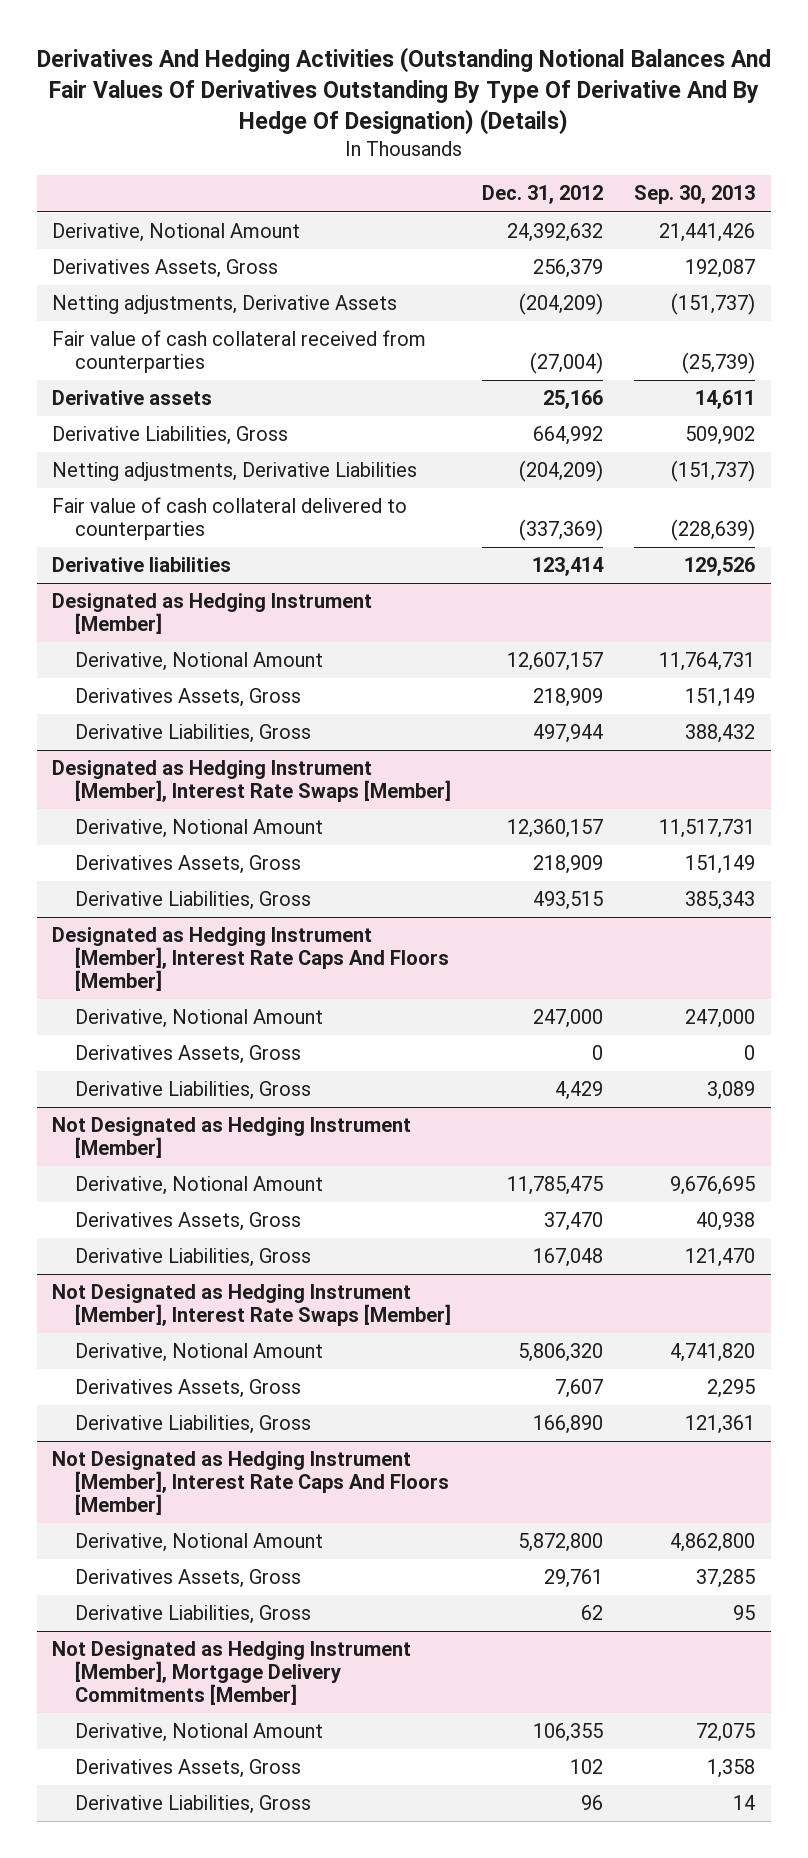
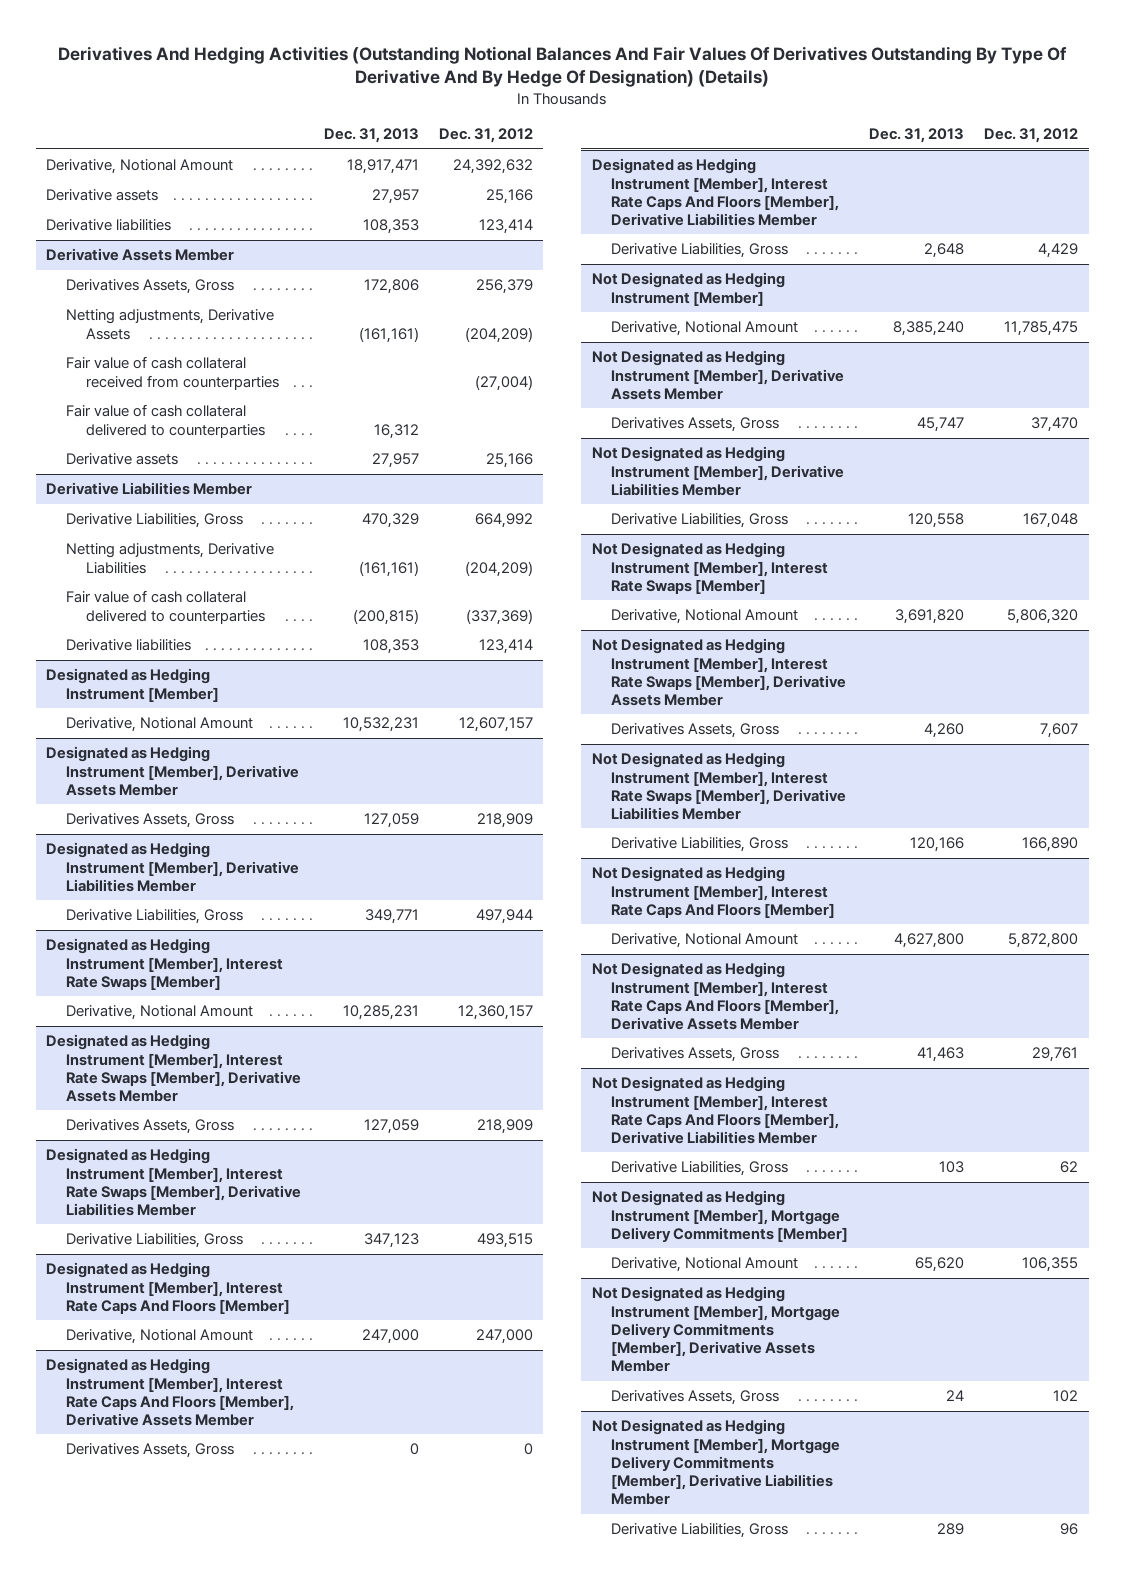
- | Dec. 31, 2012 | Sep. 30, 2013
+ | Dec. 31, 2013 | Dec. 31, 2012
+ Derivative assets | 27,957 | 25,166
+ Derivative liabilities | 108,353 | 123,414
+ Derivative Assets Member
+ Fair value of cash collateral delivered to counterparties | 16,312 |
+ Derivative Liabilities Member
+ Designated as Hedging Instrument [Member], Derivative Assets Member
+ Designated as Hedging Instrument [Member], Derivative Liabilities Member
+ Designated as Hedging Instrument [Member], Interest Rate Swaps [Member], Derivative Assets Member
+ Designated as Hedging Instrument [Member], Interest Rate Swaps [Member], Derivative Liabilities Member
+ Designated as Hedging Instrument [Member], Interest Rate Caps And Floors [Member], Derivative Assets Member
+ Designated as Hedging Instrument [Member], Interest Rate Caps And Floors [Member], Derivative Liabilities Member
+ Not Designated as Hedging Instrument [Member], Derivative Assets Member
+ Not Designated as Hedging Instrument [Member], Derivative Liabilities Member
+ Not Designated as Hedging Instrument [Member], Interest Rate Swaps [Member], Derivative Assets Member
+ Not Designated as Hedging Instrument [Member], Interest Rate Swaps [Member], Derivative Liabilities Member
+ Not Designated as Hedging Instrument [Member], Interest Rate Caps And Floors [Member], Derivative Assets Member
+ Not Designated as Hedging Instrument [Member], Interest Rate Caps And Floors [Member], Derivative Liabilities Member
+ Not Designated as Hedging Instrument [Member], Mortgage Delivery Commitments [Member], Derivative Assets Member
+ Not Designated as Hedging Instrument [Member], Mortgage Delivery Commitments [Member], Derivative Liabilities Member

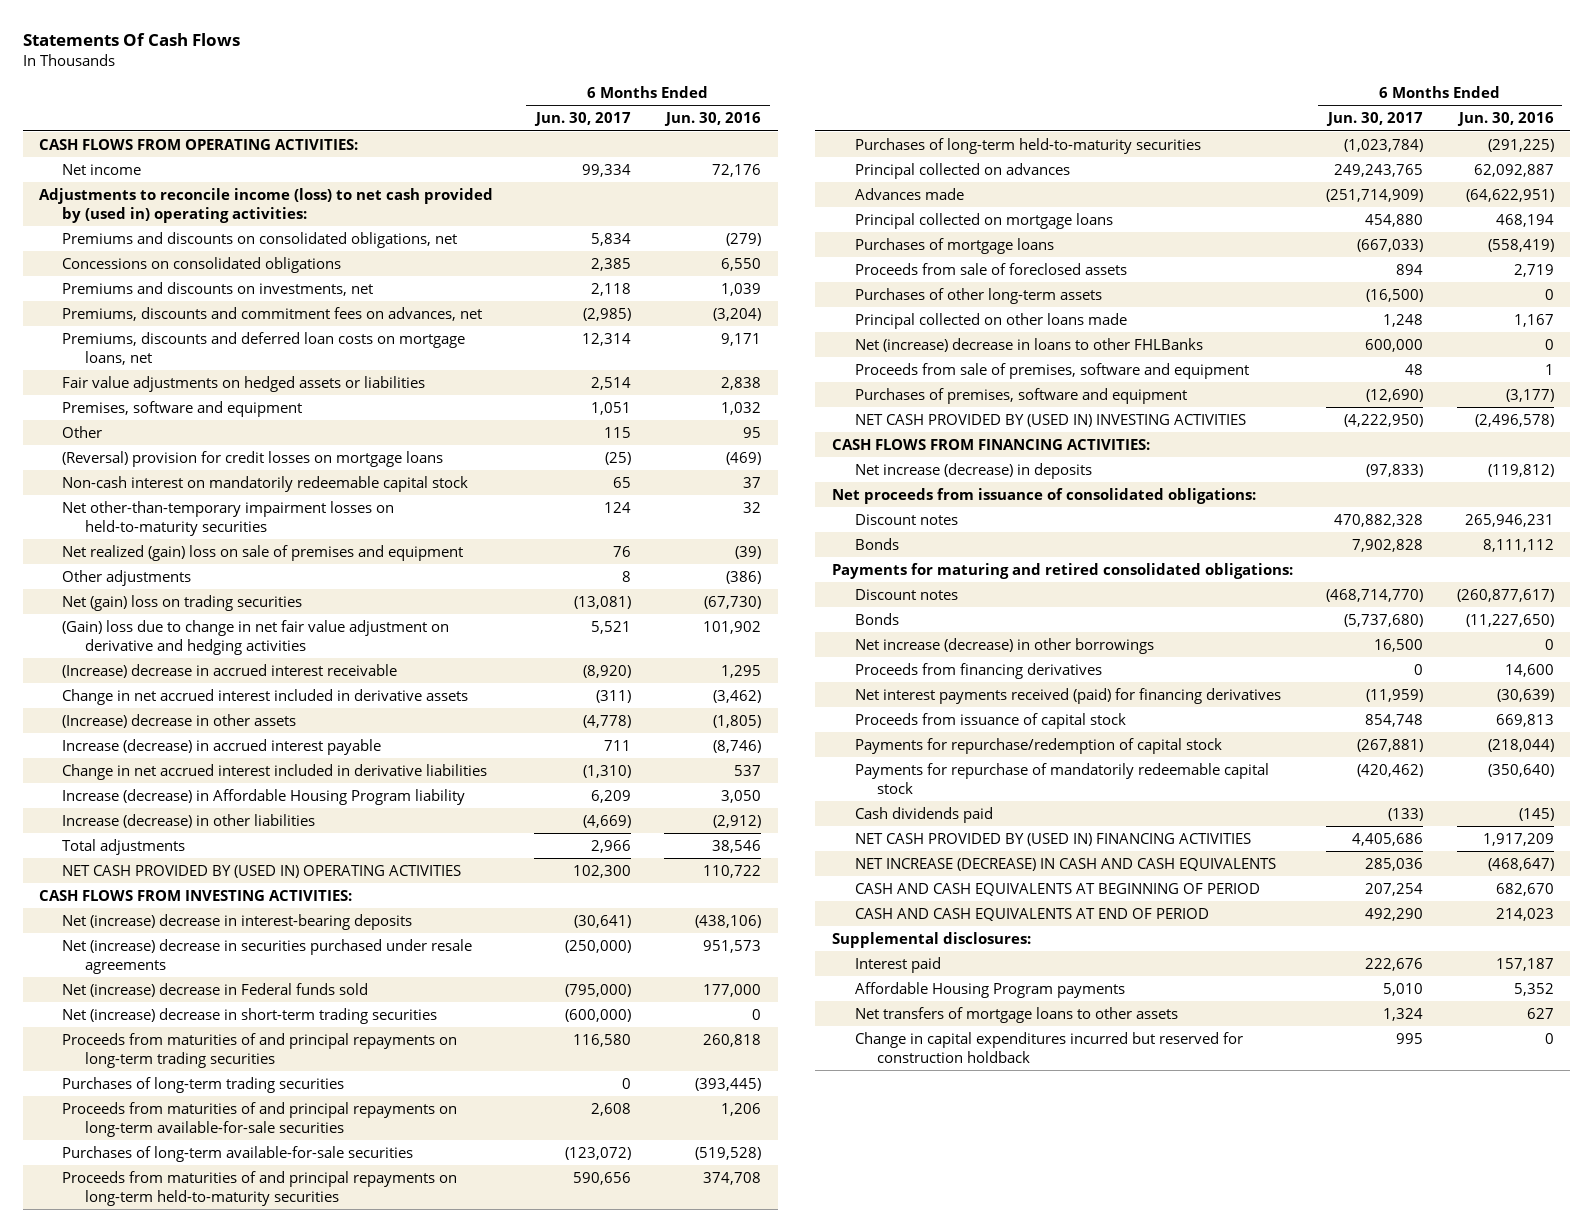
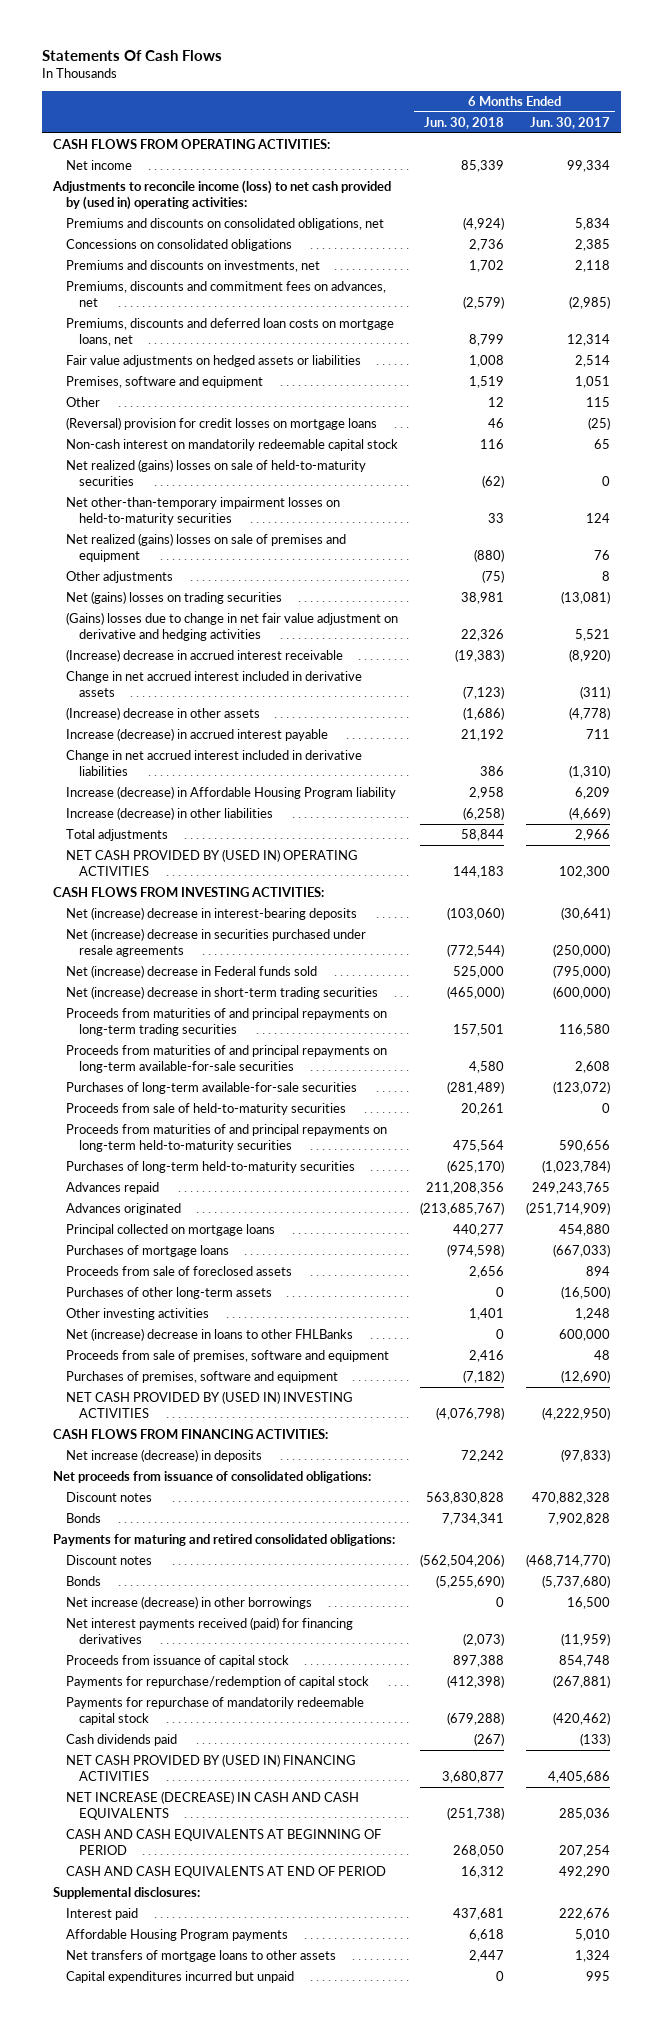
- | 6 Months Ended Jun. 30, 2017 | 6 Months Ended Jun. 30, 2016
+ | 6 Months Ended Jun. 30, 2018 | 6 Months Ended Jun. 30, 2017
+ Net realized (gains) losses on sale of held-to-maturity securities | (62) | 0
- Net realized (gain) loss on sale of premises and equipment | 76 | (39)
+ Net realized (gains) losses on sale of premises and equipment | (880) | 76
- Net (gain) loss on trading securities | (13,081) | (67,730)
- (Gain) loss due to change in net fair value adjustment on derivative and hedging activities | 5,521 | 101,902
+ Net (gains) losses on trading securities | 38,981 | (13,081)
+ (Gains) losses due to change in net fair value adjustment on derivative and hedging activities | 22,326 | 5,521
- Purchases of long-term trading securities | 0 | (393,445)
+ Proceeds from sale of held-to-maturity securities | 20,261 | 0
- Principal collected on advances | 249,243,765 | 62,092,887
- Advances made | (251,714,909) | (64,622,951)
+ Advances repaid | 211,208,356 | 249,243,765
+ Advances originated | (213,685,767) | (251,714,909)
- Principal collected on other loans made | 1,248 | 1,167
+ Other investing activities | 1,401 | 1,248
- Proceeds from financing derivatives | 0 | 14,600
- Change in capital expenditures incurred but reserved for construction holdback | 995 | 0
+ Capital expenditures incurred but unpaid | 0 | 995

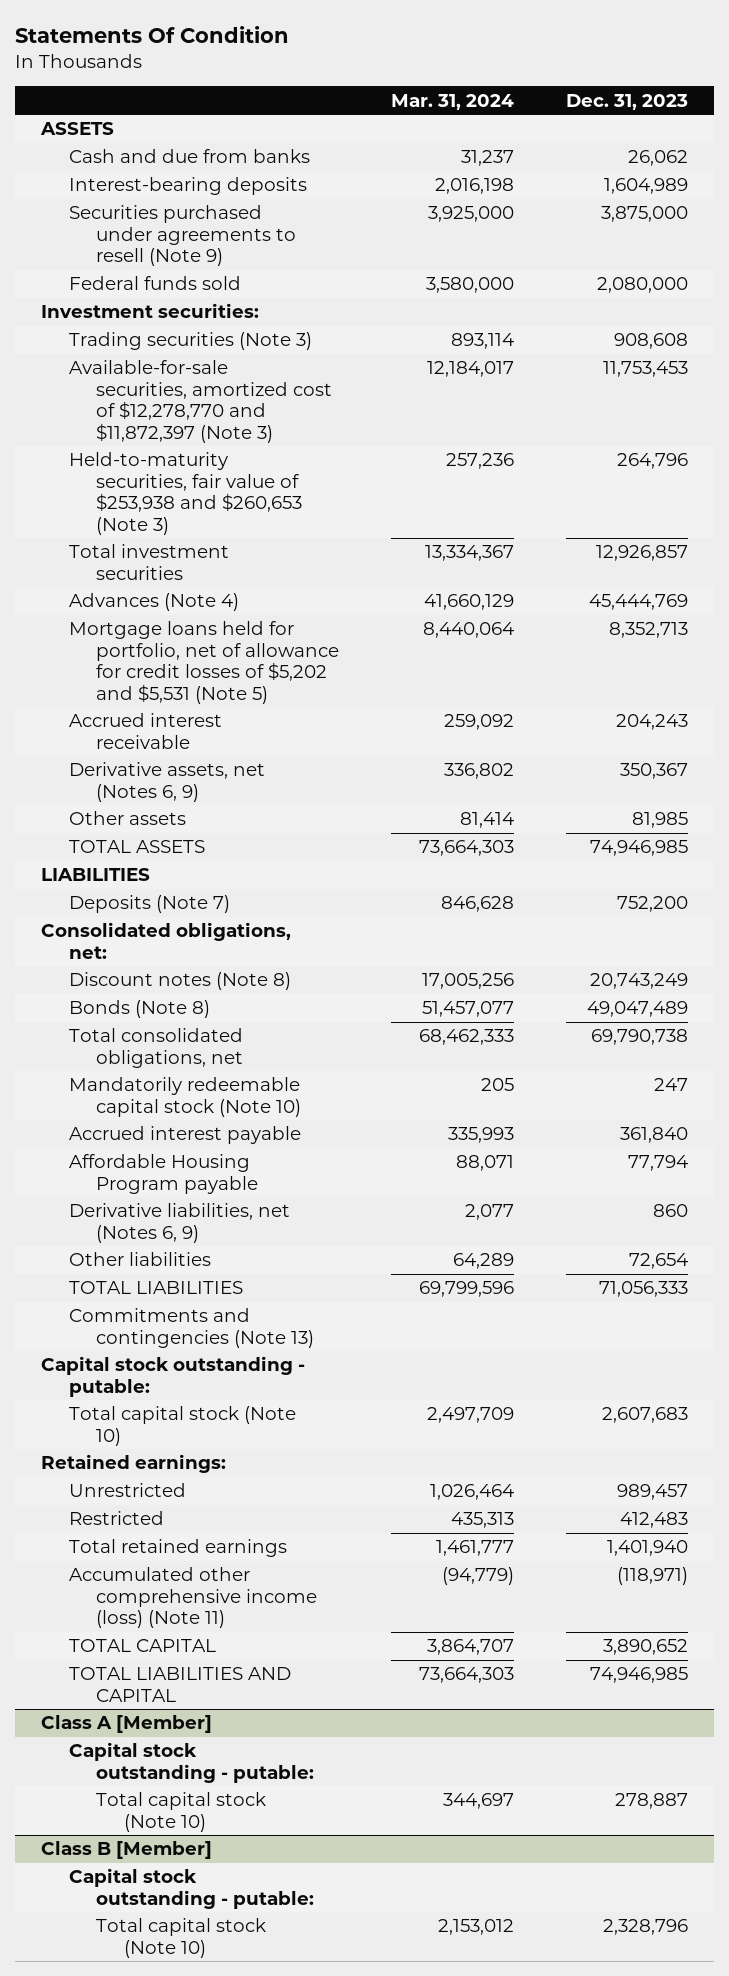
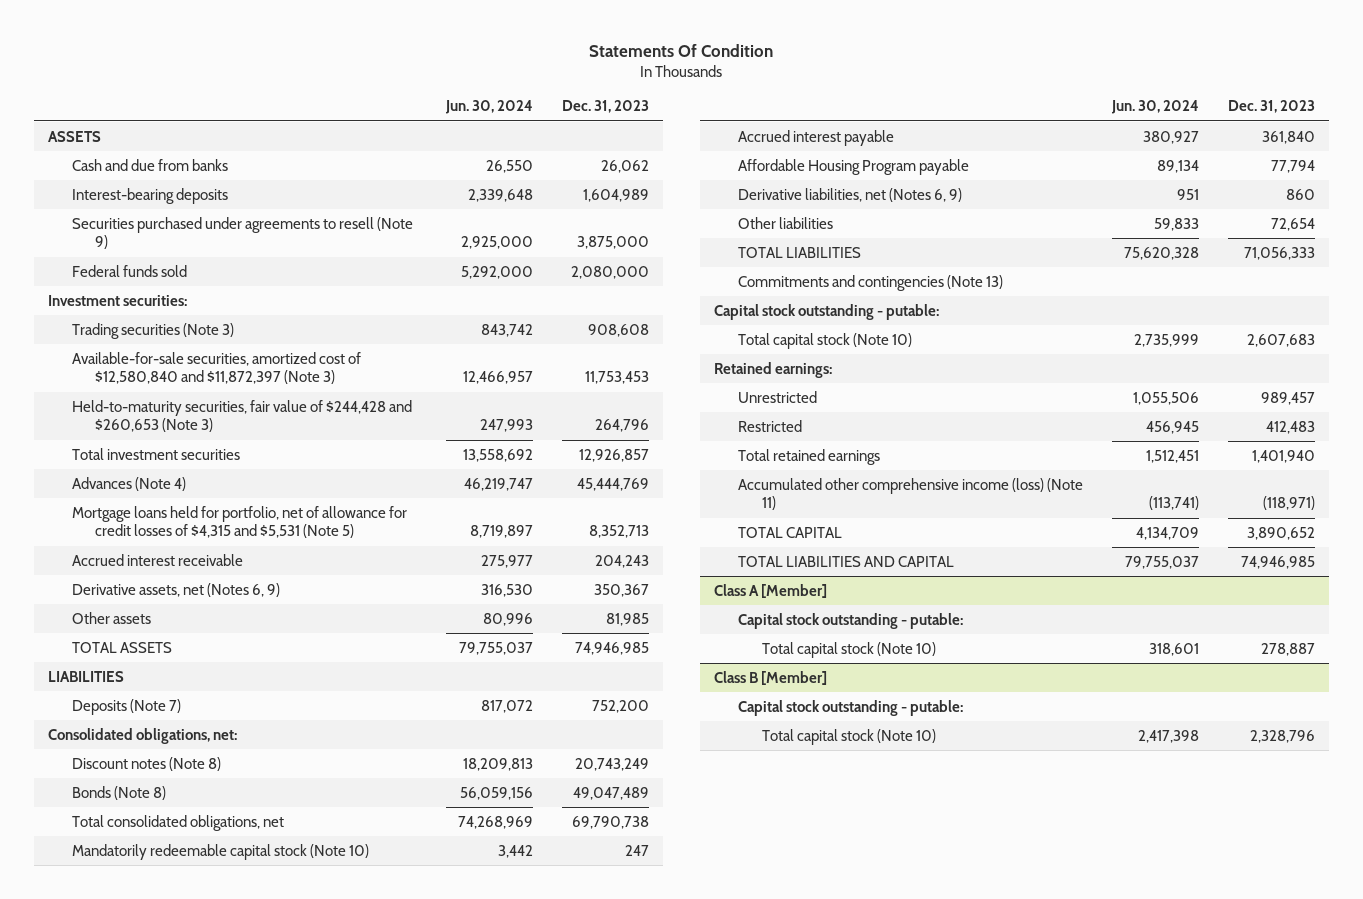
- | Mar. 31, 2024 | Dec. 31, 2023
+ | Jun. 30, 2024 | Dec. 31, 2023
- Available-for-sale securities, amortized cost of $12,278,770 and $11,872,397 (Note 3) | 12,184,017 | 11,753,453
- Held-to-maturity securities, fair value of $253,938 and $260,653 (Note 3) | 257,236 | 264,796
+ Available-for-sale securities, amortized cost of $12,580,840 and $11,872,397 (Note 3) | 12,466,957 | 11,753,453
+ Held-to-maturity securities, fair value of $244,428 and $260,653 (Note 3) | 247,993 | 264,796
- Mortgage loans held for portfolio, net of allowance for credit losses of $5,202 and $5,531 (Note 5) | 8,440,064 | 8,352,713
+ Mortgage loans held for portfolio, net of allowance for credit losses of $4,315 and $5,531 (Note 5) | 8,719,897 | 8,352,713

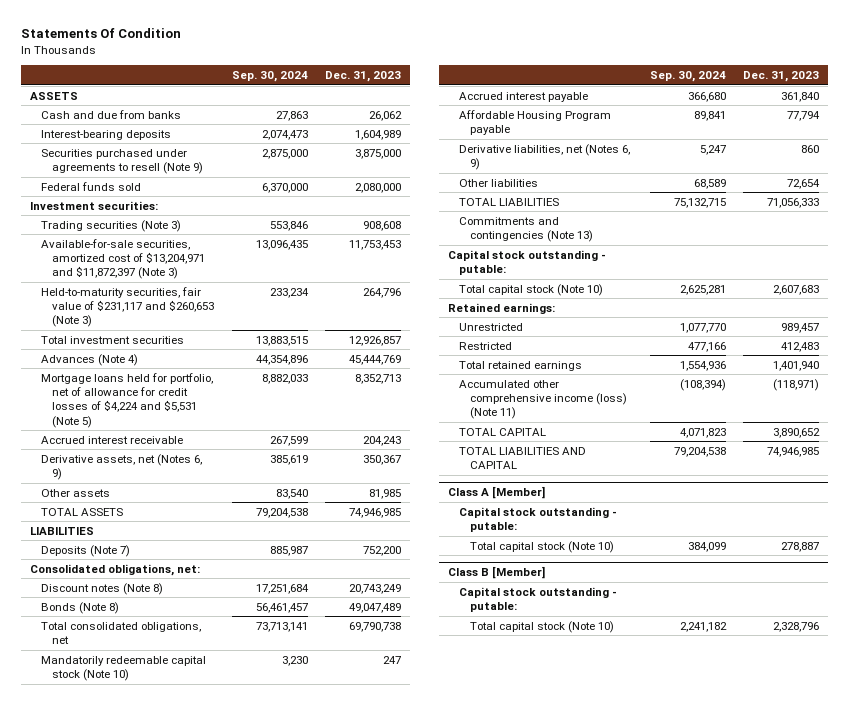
- | Jun. 30, 2024 | Dec. 31, 2023
+ | Sep. 30, 2024 | Dec. 31, 2023
- Available-for-sale securities, amortized cost of $12,580,840 and $11,872,397 (Note 3) | 12,466,957 | 11,753,453
- Held-to-maturity securities, fair value of $244,428 and $260,653 (Note 3) | 247,993 | 264,796
+ Available-for-sale securities, amortized cost of $13,204,971 and $11,872,397 (Note 3) | 13,096,435 | 11,753,453
+ Held-to-maturity securities, fair value of $231,117 and $260,653 (Note 3) | 233,234 | 264,796
- Mortgage loans held for portfolio, net of allowance for credit losses of $4,315 and $5,531 (Note 5) | 8,719,897 | 8,352,713
+ Mortgage loans held for portfolio, net of allowance for credit losses of $4,224 and $5,531 (Note 5) | 8,882,033 | 8,352,713

